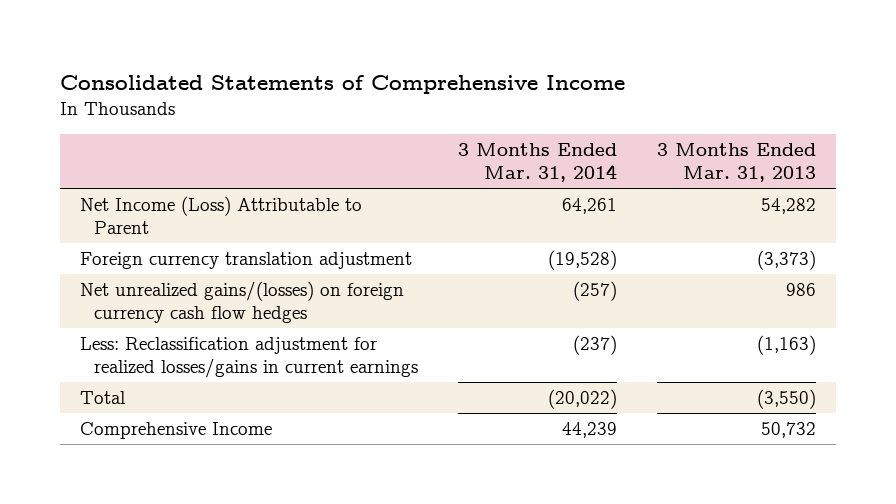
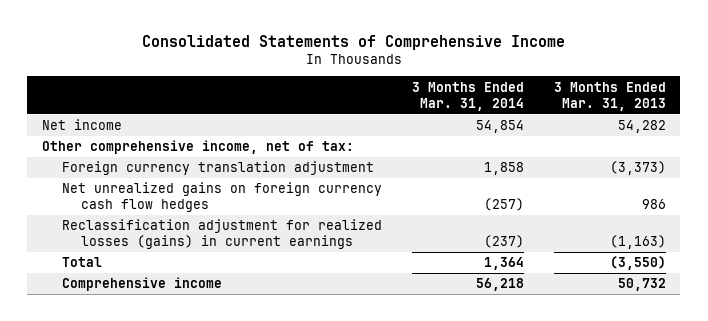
- Net Income (Loss) Attributable to Parent | 64,261 | 54,282
- Foreign currency translation adjustment | (19,528) | (3,373)
- Net unrealized gains/(losses) on foreign currency cash flow hedges | (257) | 986
- Less: Reclassification adjustment for realized losses/gains in current earnings | (237) | (1,163)
- Total | (20,022) | (3,550)
- Comprehensive Income | 44,239 | 50,732
+ Net income | 54,854 | 54,282
+ Other comprehensive income, net of tax:
+ Foreign currency translation adjustment | 1,858 | (3,373)
+ Net unrealized gains on foreign currency cash flow hedges | (257) | 986
+ Reclassification adjustment for realized losses (gains) in current earnings | (237) | (1,163)
+ Total | 1,364 | (3,550)
+ Comprehensive income | 56,218 | 50,732

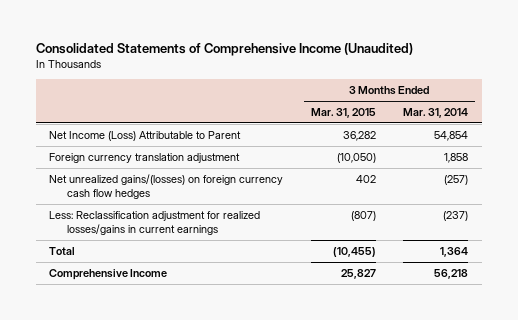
- Consolidated Statements of Comprehensive Income
+ Consolidated Statements of Comprehensive Income (Unaudited)
- | 3 Months Ended Mar. 31, 2014 | 3 Months Ended Mar. 31, 2013
+ | 3 Months Ended Mar. 31, 2015 | 3 Months Ended Mar. 31, 2014
- Net income | 54,854 | 54,282
- Other comprehensive income, net of tax:
+ Net Income (Loss) Attributable to Parent | 36,282 | 54,854
- Net unrealized gains on foreign currency cash flow hedges | (257) | 986
- Reclassification adjustment for realized losses (gains) in current earnings | (237) | (1,163)
+ Net unrealized gains/(losses) on foreign currency cash flow hedges | 402 | (257)
+ Less: Reclassification adjustment for realized losses/gains in current earnings | (807) | (237)
- Comprehensive income | 56,218 | 50,732
+ Comprehensive Income | 25,827 | 56,218

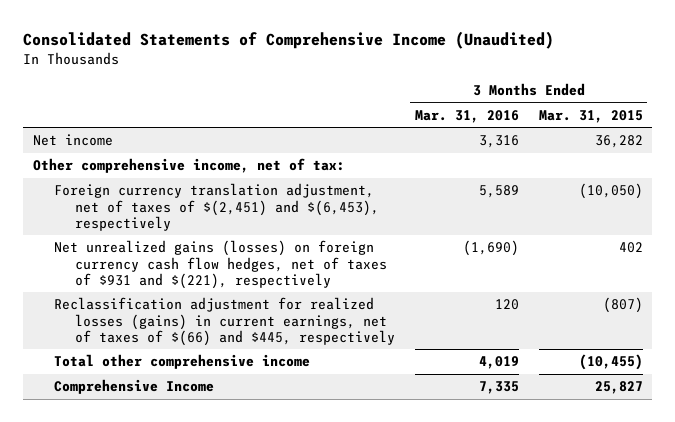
- | 3 Months Ended Mar. 31, 2015 | 3 Months Ended Mar. 31, 2014
+ | 3 Months Ended Mar. 31, 2016 | 3 Months Ended Mar. 31, 2015
- Net Income (Loss) Attributable to Parent | 36,282 | 54,854
- Foreign currency translation adjustment | (10,050) | 1,858
- Net unrealized gains/(losses) on foreign currency cash flow hedges | 402 | (257)
- Less: Reclassification adjustment for realized losses/gains in current earnings | (807) | (237)
- Total | (10,455) | 1,364
+ Net income | 3,316 | 36,282
+ Other comprehensive income, net of tax:
+ Foreign currency translation adjustment, net of taxes of $(2,451) and $(6,453), respectively | 5,589 | (10,050)
+ Net unrealized gains (losses) on foreign currency cash flow hedges, net of taxes of $931 and $(221), respectively | (1,690) | 402
+ Reclassification adjustment for realized losses (gains) in current earnings, net of taxes of $(66) and $445, respectively | 120 | (807)
+ Total other comprehensive income | 4,019 | (10,455)

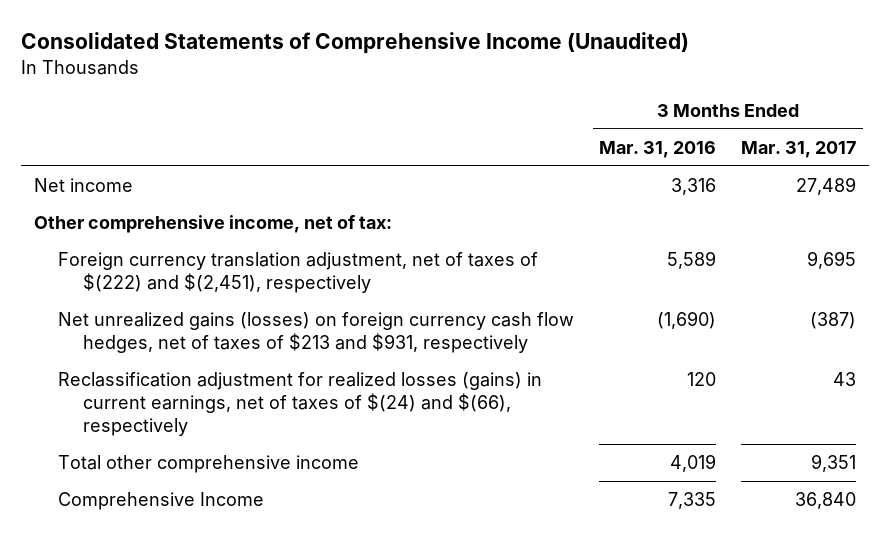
- | 3 Months Ended Mar. 31, 2016 | 3 Months Ended Mar. 31, 2015
+ | 3 Months Ended Mar. 31, 2016 | 3 Months Ended Mar. 31, 2017
- Foreign currency translation adjustment, net of taxes of $(2,451) and $(6,453), respectively | 5,589 | (10,050)
- Net unrealized gains (losses) on foreign currency cash flow hedges, net of taxes of $931 and $(221), respectively | (1,690) | 402
- Reclassification adjustment for realized losses (gains) in current earnings, net of taxes of $(66) and $445, respectively | 120 | (807)
+ Foreign currency translation adjustment, net of taxes of $(222) and $(2,451), respectively | 5,589 | 9,695
+ Net unrealized gains (losses) on foreign currency cash flow hedges, net of taxes of $213 and $931, respectively | (1,690) | (387)
+ Reclassification adjustment for realized losses (gains) in current earnings, net of taxes of $(24) and $(66), respectively | 120 | 43

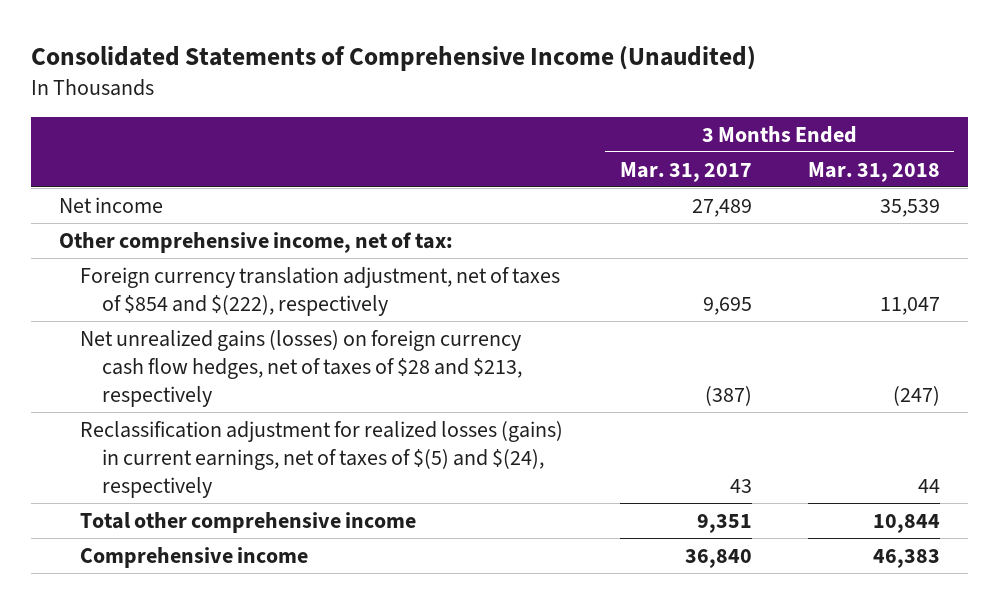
- | 3 Months Ended Mar. 31, 2016 | 3 Months Ended Mar. 31, 2017
+ | 3 Months Ended Mar. 31, 2017 | 3 Months Ended Mar. 31, 2018
- Foreign currency translation adjustment, net of taxes of $(222) and $(2,451), respectively | 5,589 | 9,695
- Net unrealized gains (losses) on foreign currency cash flow hedges, net of taxes of $213 and $931, respectively | (1,690) | (387)
- Reclassification adjustment for realized losses (gains) in current earnings, net of taxes of $(24) and $(66), respectively | 120 | 43
+ Foreign currency translation adjustment, net of taxes of $854 and $(222), respectively | 9,695 | 11,047
+ Net unrealized gains (losses) on foreign currency cash flow hedges, net of taxes of $28 and $213, respectively | (387) | (247)
+ Reclassification adjustment for realized losses (gains) in current earnings, net of taxes of $(5) and $(24), respectively | 43 | 44
- Comprehensive Income | 7,335 | 36,840
+ Comprehensive income | 36,840 | 46,383

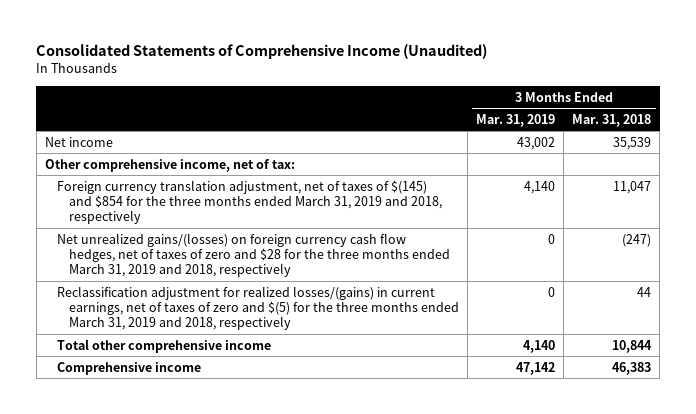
- | 3 Months Ended Mar. 31, 2017 | 3 Months Ended Mar. 31, 2018
+ | 3 Months Ended Mar. 31, 2019 | 3 Months Ended Mar. 31, 2018
- Foreign currency translation adjustment, net of taxes of $854 and $(222), respectively | 9,695 | 11,047
- Net unrealized gains (losses) on foreign currency cash flow hedges, net of taxes of $28 and $213, respectively | (387) | (247)
- Reclassification adjustment for realized losses (gains) in current earnings, net of taxes of $(5) and $(24), respectively | 43 | 44
+ Foreign currency translation adjustment, net of taxes of $(145) and $854 for the three months ended March 31, 2019 and 2018, respectively | 4,140 | 11,047
+ Net unrealized gains/(losses) on foreign currency cash flow hedges, net of taxes of zero and $28 for the three months ended March 31, 2019 and 2018, respectively | 0 | (247)
+ Reclassification adjustment for realized losses/(gains) in current earnings, net of taxes of zero and $(5) for the three months ended March 31, 2019 and 2018, respectively | 0 | 44

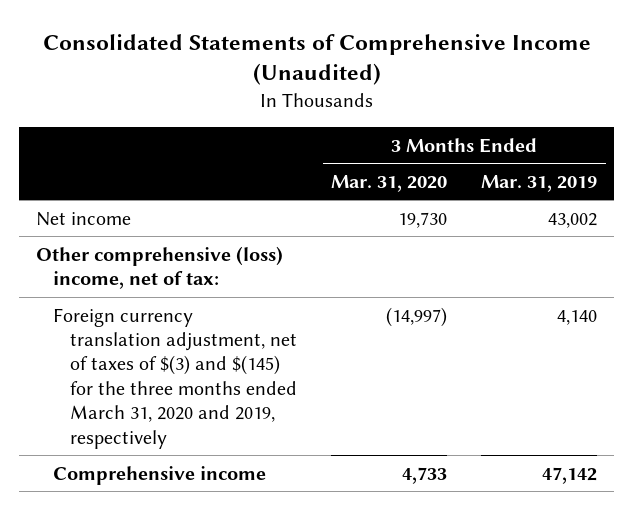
- | 3 Months Ended Mar. 31, 2019 | 3 Months Ended Mar. 31, 2018
+ | 3 Months Ended Mar. 31, 2020 | 3 Months Ended Mar. 31, 2019
- Other comprehensive income, net of tax:
- Foreign currency translation adjustment, net of taxes of $(145) and $854 for the three months ended March 31, 2019 and 2018, respectively | 4,140 | 11,047
- Net unrealized gains/(losses) on foreign currency cash flow hedges, net of taxes of zero and $28 for the three months ended March 31, 2019 and 2018, respectively | 0 | (247)
- Reclassification adjustment for realized losses/(gains) in current earnings, net of taxes of zero and $(5) for the three months ended March 31, 2019 and 2018, respectively | 0 | 44
- Total other comprehensive income | 4,140 | 10,844
+ Other comprehensive (loss) income, net of tax:
+ Foreign currency translation adjustment, net of taxes of $(3) and $(145) for the three months ended March 31, 2020 and 2019, respectively | (14,997) | 4,140

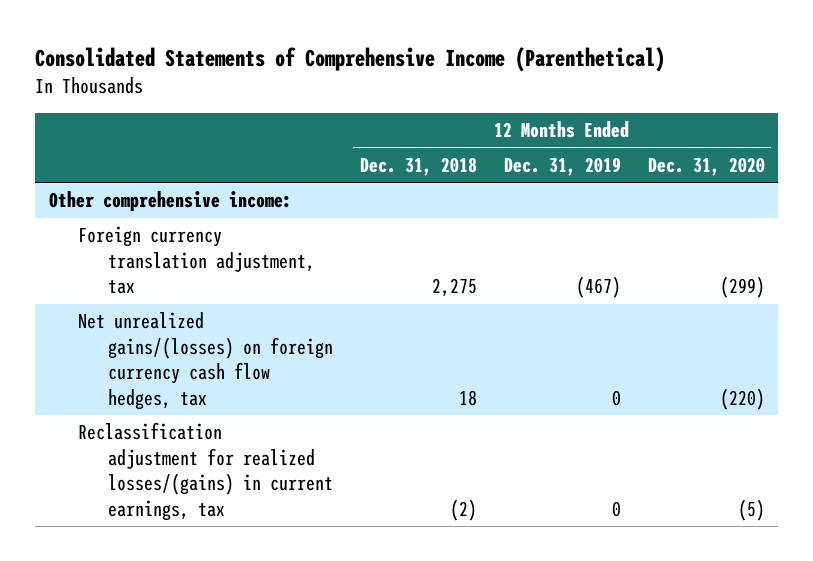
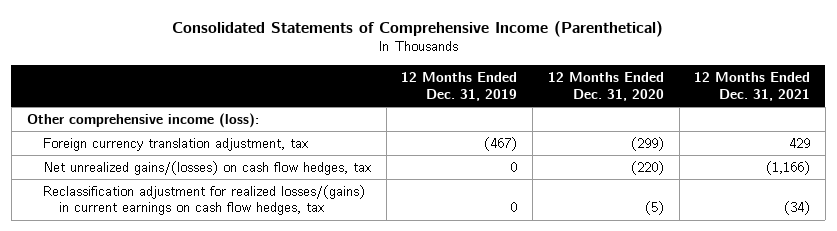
- | 12 Months Ended Dec. 31, 2018 | 12 Months Ended Dec. 31, 2019 | 12 Months Ended Dec. 31, 2020
+ | 12 Months Ended Dec. 31, 2019 | 12 Months Ended Dec. 31, 2020 | 12 Months Ended Dec. 31, 2021
- Other comprehensive income:
+ Other comprehensive income (loss):
- Net unrealized gains/(losses) on foreign currency cash flow hedges, tax | 18 | 0 | (220)
- Reclassification adjustment for realized losses/(gains) in current earnings, tax | (2) | 0 | (5)
+ Net unrealized gains/(losses) on cash flow hedges, tax | 0 | (220) | (1,166)
+ Reclassification adjustment for realized losses/(gains) in current earnings on cash flow hedges, tax | 0 | (5) | (34)

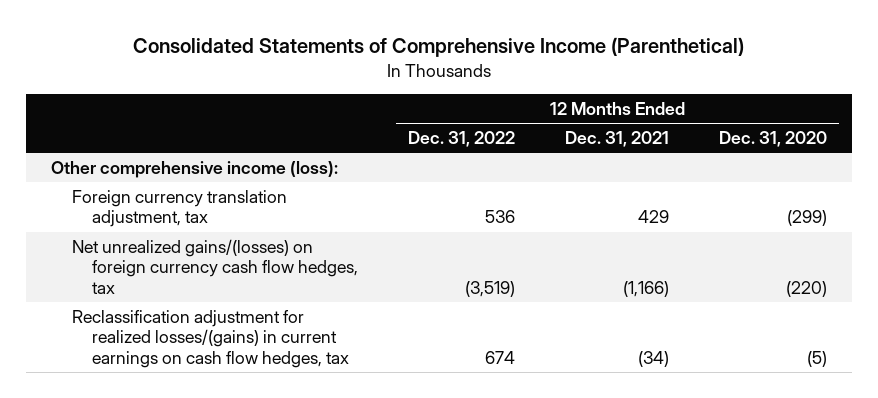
- | 12 Months Ended Dec. 31, 2019 | 12 Months Ended Dec. 31, 2020 | 12 Months Ended Dec. 31, 2021
+ | 12 Months Ended Dec. 31, 2022 | 12 Months Ended Dec. 31, 2021 | 12 Months Ended Dec. 31, 2020
- Net unrealized gains/(losses) on cash flow hedges, tax | 0 | (220) | (1,166)
+ Net unrealized gains/(losses) on foreign currency cash flow hedges, tax | (3,519) | (1,166) | (220)

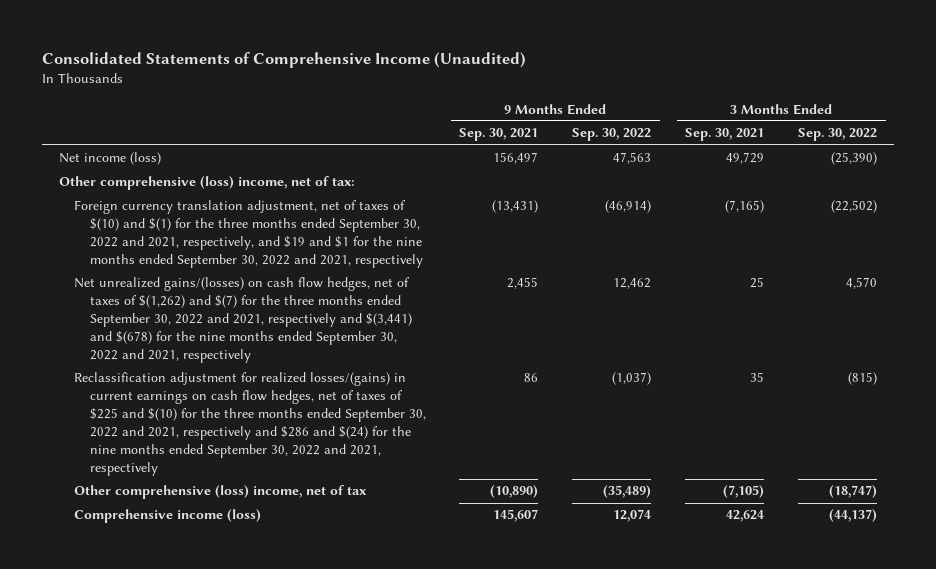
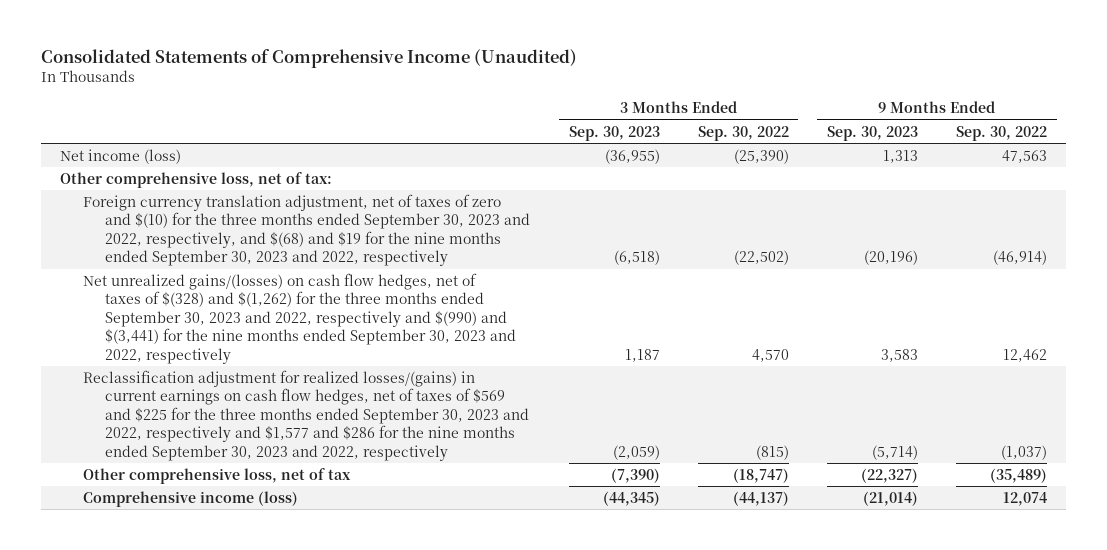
- | 9 Months Ended Sep. 30, 2021 | 9 Months Ended Sep. 30, 2022 | 3 Months Ended Sep. 30, 2021 | 3 Months Ended Sep. 30, 2022
+ | 3 Months Ended Sep. 30, 2023 | 3 Months Ended Sep. 30, 2022 | 9 Months Ended Sep. 30, 2023 | 9 Months Ended Sep. 30, 2022
- Other comprehensive (loss) income, net of tax:
- Foreign currency translation adjustment, net of taxes of $(10) and $(1) for the three months ended September 30, 2022 and 2021, respectively, and $19 and $1 for the nine months ended September 30, 2022 and 2021, respectively | (13,431) | (46,914) | (7,165) | (22,502)
- Net unrealized gains/(losses) on cash flow hedges, net of taxes of $(1,262) and $(7) for the three months ended September 30, 2022 and 2021, respectively and $(3,441) and $(678) for the nine months ended September 30, 2022 and 2021, respectively | 2,455 | 12,462 | 25 | 4,570
- Reclassification adjustment for realized losses/(gains) in current earnings on cash flow hedges, net of taxes of $225 and $(10) for the three months ended September 30, 2022 and 2021, respectively and $286 and $(24) for the nine months ended September 30, 2022 and 2021, respectively | 86 | (1,037) | 35 | (815)
- Other comprehensive (loss) income, net of tax | (10,890) | (35,489) | (7,105) | (18,747)
+ Other comprehensive loss, net of tax:
+ Foreign currency translation adjustment, net of taxes of zero and $(10) for the three months ended September 30, 2023 and 2022, respectively, and $(68) and $19 for the nine months ended September 30, 2023 and 2022, respectively | (6,518) | (22,502) | (20,196) | (46,914)
+ Net unrealized gains/(losses) on cash flow hedges, net of taxes of $(328) and $(1,262) for the three months ended September 30, 2023 and 2022, respectively and $(990) and $(3,441) for the nine months ended September 30, 2023 and 2022, respectively | 1,187 | 4,570 | 3,583 | 12,462
+ Reclassification adjustment for realized losses/(gains) in current earnings on cash flow hedges, net of taxes of $569 and $225 for the three months ended September 30, 2023 and 2022, respectively and $1,577 and $286 for the nine months ended September 30, 2023 and 2022, respectively | (2,059) | (815) | (5,714) | (1,037)
+ Other comprehensive loss, net of tax | (7,390) | (18,747) | (22,327) | (35,489)

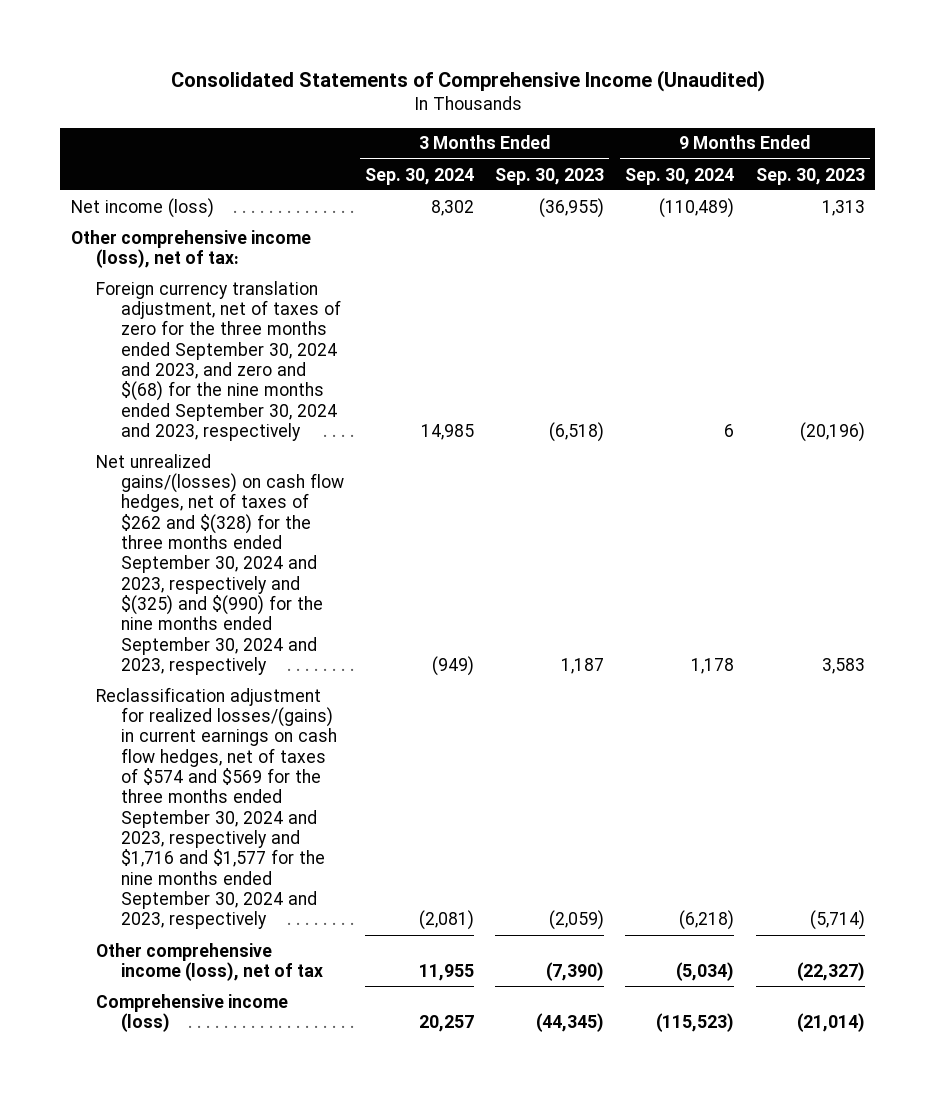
- | 3 Months Ended Sep. 30, 2023 | 3 Months Ended Sep. 30, 2022 | 9 Months Ended Sep. 30, 2023 | 9 Months Ended Sep. 30, 2022
+ | 3 Months Ended Sep. 30, 2024 | 3 Months Ended Sep. 30, 2023 | 9 Months Ended Sep. 30, 2024 | 9 Months Ended Sep. 30, 2023
- Other comprehensive loss, net of tax:
- Foreign currency translation adjustment, net of taxes of zero and $(10) for the three months ended September 30, 2023 and 2022, respectively, and $(68) and $19 for the nine months ended September 30, 2023 and 2022, respectively | (6,518) | (22,502) | (20,196) | (46,914)
- Net unrealized gains/(losses) on cash flow hedges, net of taxes of $(328) and $(1,262) for the three months ended September 30, 2023 and 2022, respectively and $(990) and $(3,441) for the nine months ended September 30, 2023 and 2022, respectively | 1,187 | 4,570 | 3,583 | 12,462
- Reclassification adjustment for realized losses/(gains) in current earnings on cash flow hedges, net of taxes of $569 and $225 for the three months ended September 30, 2023 and 2022, respectively and $1,577 and $286 for the nine months ended September 30, 2023 and 2022, respectively | (2,059) | (815) | (5,714) | (1,037)
- Other comprehensive loss, net of tax | (7,390) | (18,747) | (22,327) | (35,489)
+ Other comprehensive income (loss), net of tax:
+ Foreign currency translation adjustment, net of taxes of zero for the three months ended September 30, 2024 and 2023, and zero and $(68) for the nine months ended September 30, 2024 and 2023, respectively | 14,985 | (6,518) | 6 | (20,196)
+ Net unrealized gains/(losses) on cash flow hedges, net of taxes of $262 and $(328) for the three months ended September 30, 2024 and 2023, respectively and $(325) and $(990) for the nine months ended September 30, 2024 and 2023, respectively | (949) | 1,187 | 1,178 | 3,583
+ Reclassification adjustment for realized losses/(gains) in current earnings on cash flow hedges, net of taxes of $574 and $569 for the three months ended September 30, 2024 and 2023, respectively and $1,716 and $1,577 for the nine months ended September 30, 2024 and 2023, respectively | (2,081) | (2,059) | (6,218) | (5,714)
+ Other comprehensive income (loss), net of tax | 11,955 | (7,390) | (5,034) | (22,327)

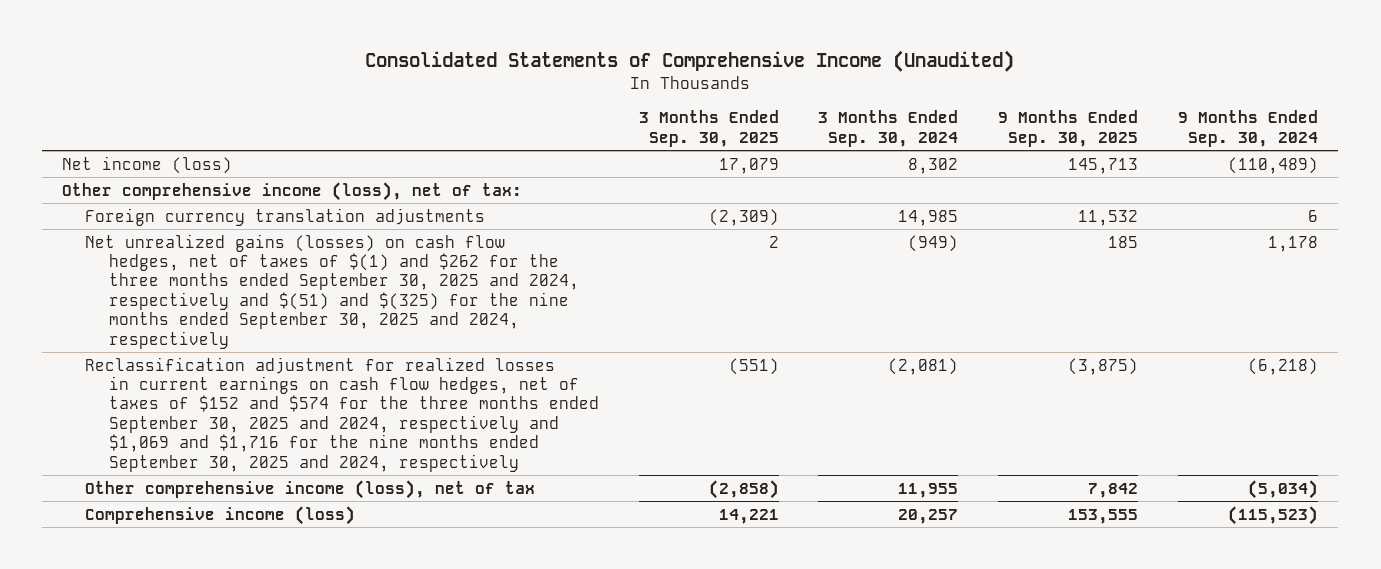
- | 3 Months Ended Sep. 30, 2024 | 3 Months Ended Sep. 30, 2023 | 9 Months Ended Sep. 30, 2024 | 9 Months Ended Sep. 30, 2023
+ | 3 Months Ended Sep. 30, 2025 | 3 Months Ended Sep. 30, 2024 | 9 Months Ended Sep. 30, 2025 | 9 Months Ended Sep. 30, 2024
- Foreign currency translation adjustment, net of taxes of zero for the three months ended September 30, 2024 and 2023, and zero and $(68) for the nine months ended September 30, 2024 and 2023, respectively | 14,985 | (6,518) | 6 | (20,196)
- Net unrealized gains/(losses) on cash flow hedges, net of taxes of $262 and $(328) for the three months ended September 30, 2024 and 2023, respectively and $(325) and $(990) for the nine months ended September 30, 2024 and 2023, respectively | (949) | 1,187 | 1,178 | 3,583
- Reclassification adjustment for realized losses/(gains) in current earnings on cash flow hedges, net of taxes of $574 and $569 for the three months ended September 30, 2024 and 2023, respectively and $1,716 and $1,577 for the nine months ended September 30, 2024 and 2023, respectively | (2,081) | (2,059) | (6,218) | (5,714)
+ Foreign currency translation adjustments | (2,309) | 14,985 | 11,532 | 6
+ Net unrealized gains (losses) on cash flow hedges, net of taxes of $(1) and $262 for the three months ended September 30, 2025 and 2024, respectively and $(51) and $(325) for the nine months ended September 30, 2025 and 2024, respectively | 2 | (949) | 185 | 1,178
+ Reclassification adjustment for realized losses in current earnings on cash flow hedges, net of taxes of $152 and $574 for the three months ended September 30, 2025 and 2024, respectively and $1,069 and $1,716 for the nine months ended September 30, 2025 and 2024, respectively | (551) | (2,081) | (3,875) | (6,218)

